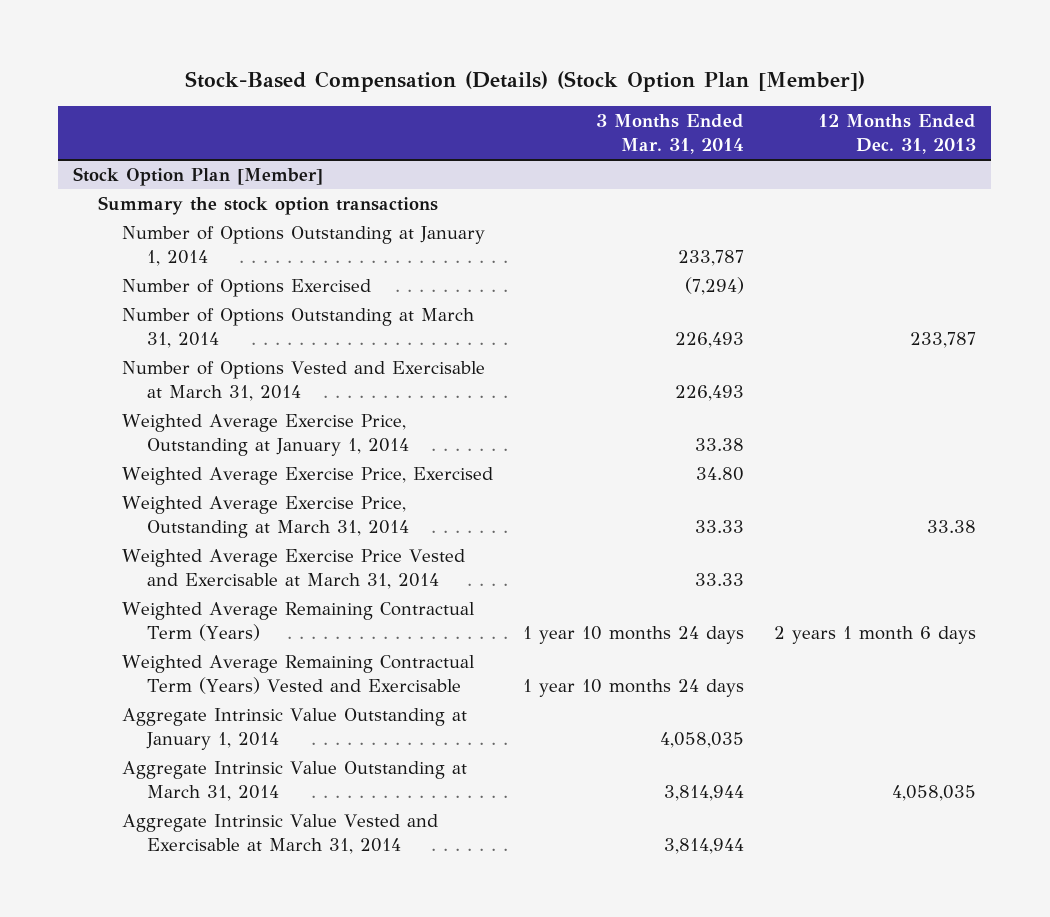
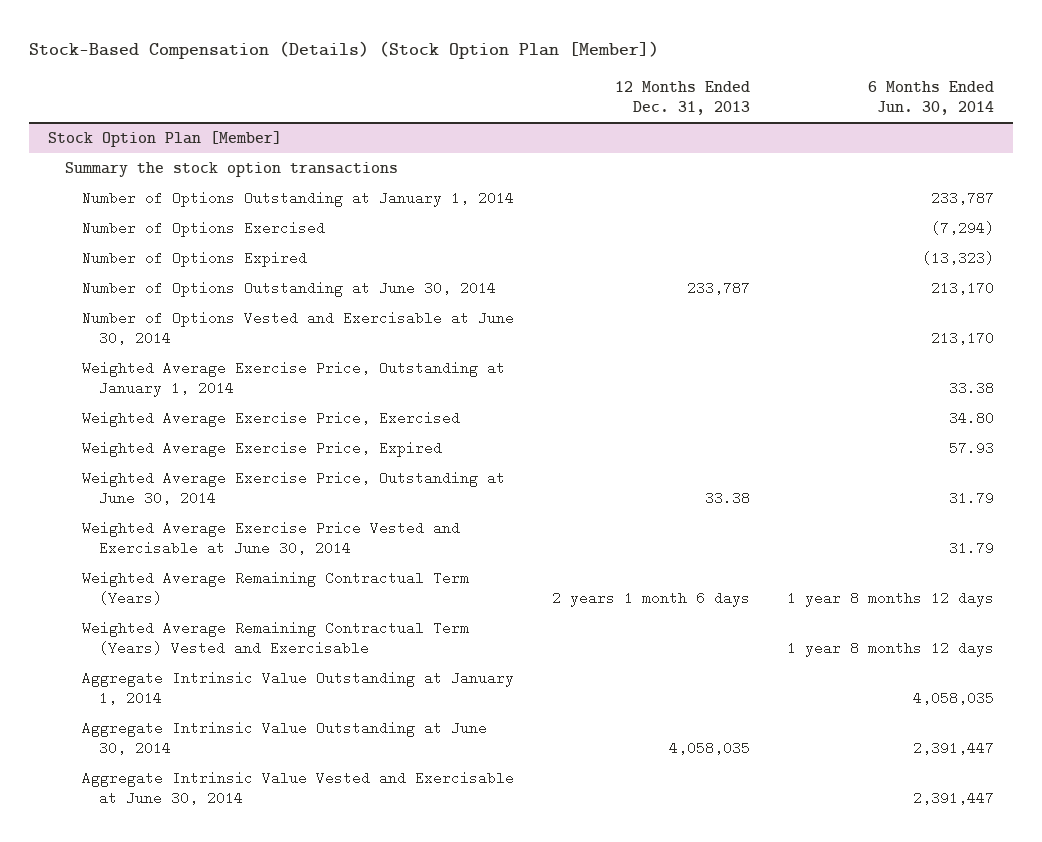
- | 3 Months Ended Mar. 31, 2014 | 12 Months Ended Dec. 31, 2013
+ | 12 Months Ended Dec. 31, 2013 | 6 Months Ended Jun. 30, 2014
@ Stock Option Plan [Member]
- Number of Options Outstanding at March 31, 2014 | 226,493 | 233,787
- Number of Options Vested and Exercisable at March 31, 2014 | 226,493 |
+ Number of Options Expired | | (13,323)
+ Number of Options Outstanding at June 30, 2014 | 233,787 | 213,170
+ Number of Options Vested and Exercisable at June 30, 2014 | | 213,170
- Weighted Average Exercise Price, Outstanding at March 31, 2014 | 33.33 | 33.38
- Weighted Average Exercise Price Vested and Exercisable at March 31, 2014 | 33.33 |
+ Weighted Average Exercise Price, Expired | | 57.93
+ Weighted Average Exercise Price, Outstanding at June 30, 2014 | 33.38 | 31.79
+ Weighted Average Exercise Price Vested and Exercisable at June 30, 2014 | | 31.79
- Aggregate Intrinsic Value Outstanding at March 31, 2014 | 3,814,944 | 4,058,035
- Aggregate Intrinsic Value Vested and Exercisable at March 31, 2014 | 3,814,944 |
+ Aggregate Intrinsic Value Outstanding at June 30, 2014 | 4,058,035 | 2,391,447
+ Aggregate Intrinsic Value Vested and Exercisable at June 30, 2014 | | 2,391,447

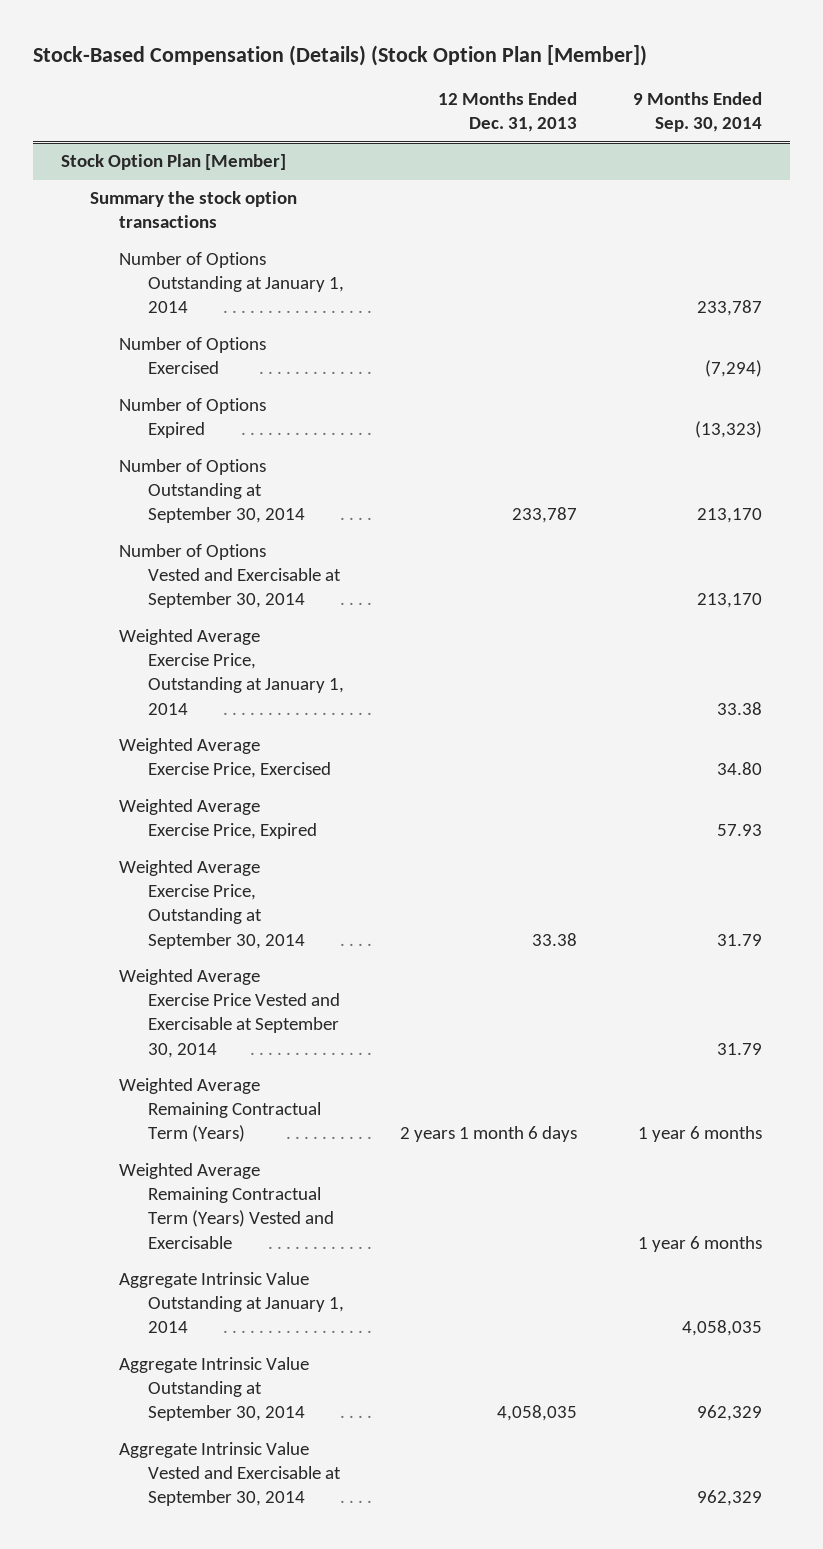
- | 12 Months Ended Dec. 31, 2013 | 6 Months Ended Jun. 30, 2014
+ | 12 Months Ended Dec. 31, 2013 | 9 Months Ended Sep. 30, 2014
@ Stock Option Plan [Member]
- Number of Options Outstanding at June 30, 2014 | 233,787 | 213,170
- Number of Options Vested and Exercisable at June 30, 2014 | | 213,170
+ Number of Options Outstanding at September 30, 2014 | 233,787 | 213,170
+ Number of Options Vested and Exercisable at September 30, 2014 | | 213,170
- Weighted Average Exercise Price, Outstanding at June 30, 2014 | 33.38 | 31.79
- Weighted Average Exercise Price Vested and Exercisable at June 30, 2014 | | 31.79
+ Weighted Average Exercise Price, Outstanding at September 30, 2014 | 33.38 | 31.79
+ Weighted Average Exercise Price Vested and Exercisable at September 30, 2014 | | 31.79
- Aggregate Intrinsic Value Outstanding at June 30, 2014 | 4,058,035 | 2,391,447
- Aggregate Intrinsic Value Vested and Exercisable at June 30, 2014 | | 2,391,447
+ Aggregate Intrinsic Value Outstanding at September 30, 2014 | 4,058,035 | 962,329
+ Aggregate Intrinsic Value Vested and Exercisable at September 30, 2014 | | 962,329

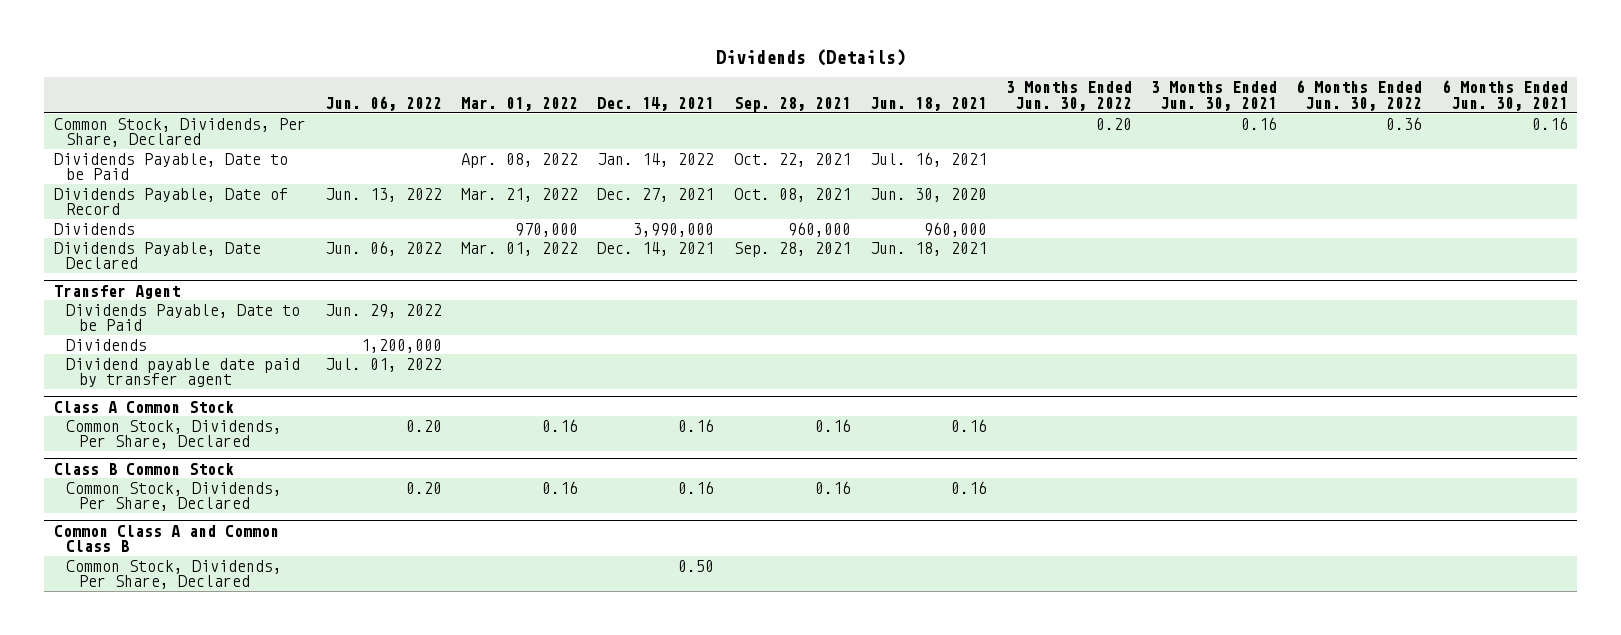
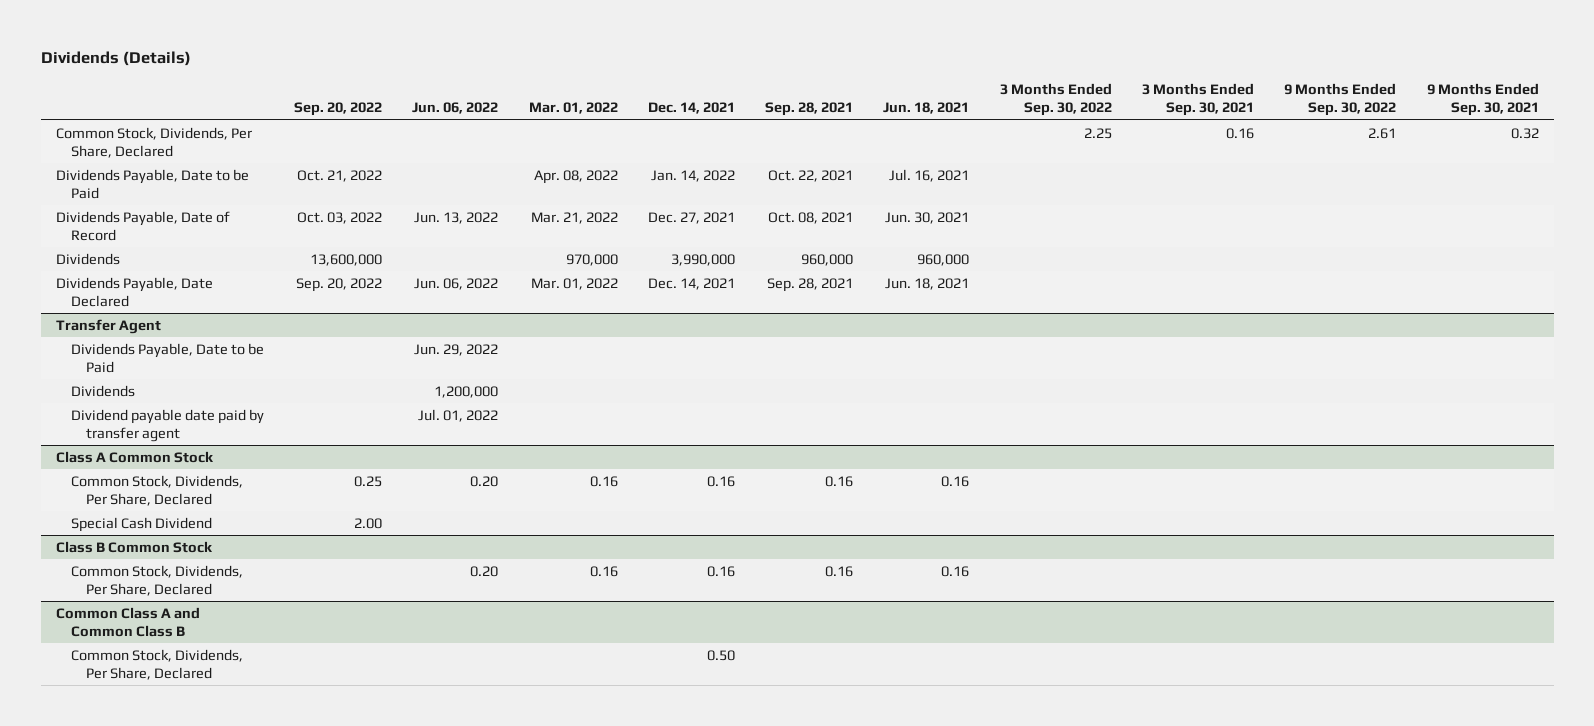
- | Jun. 06, 2022 | Mar. 01, 2022 | Dec. 14, 2021 | Sep. 28, 2021 | Jun. 18, 2021 | 3 Months Ended Jun. 30, 2022 | 3 Months Ended Jun. 30, 2021 | 6 Months Ended Jun. 30, 2022 | 6 Months Ended Jun. 30, 2021
+ | Sep. 20, 2022 | Jun. 06, 2022 | Mar. 01, 2022 | Dec. 14, 2021 | Sep. 28, 2021 | Jun. 18, 2021 | 3 Months Ended Sep. 30, 2022 | 3 Months Ended Sep. 30, 2021 | 9 Months Ended Sep. 30, 2022 | 9 Months Ended Sep. 30, 2021
- Dividends Payable, Date of Record | Jun. 13, 2022 | Mar. 21, 2022 | Dec. 27, 2021 | Oct. 08, 2021 | Jun. 30, 2020 | | | |
+ Dividends Payable, Date of Record | Oct. 03, 2022 | Jun. 13, 2022 | Mar. 21, 2022 | Dec. 27, 2021 | Oct. 08, 2021 | Jun. 30, 2021 | | | |
@ Class A Common Stock
+ Special Cash Dividend | 2.00 | | | | | | | | |

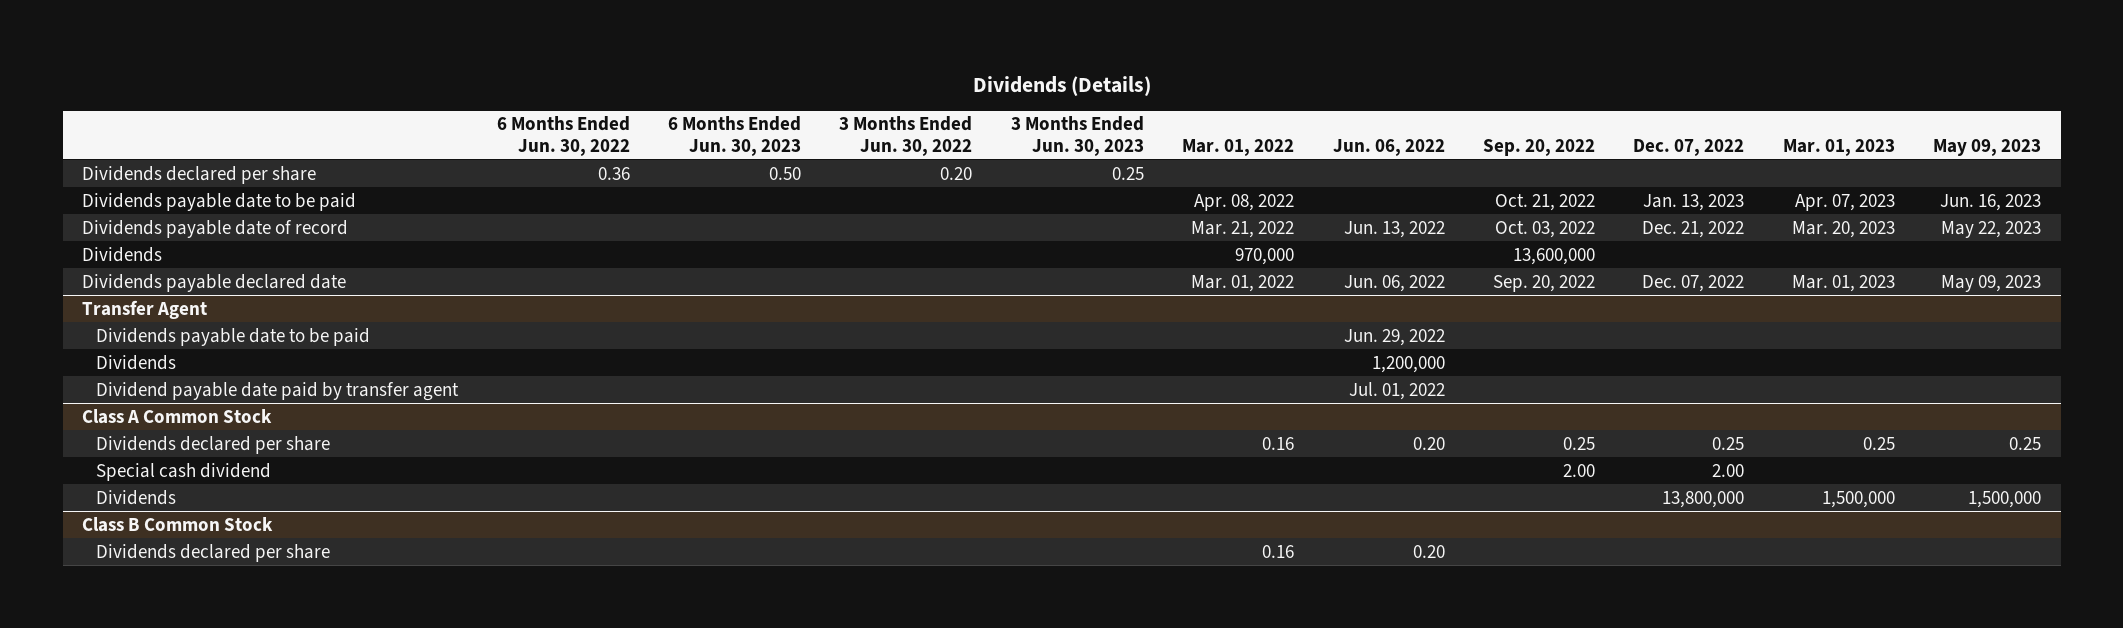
- | Sep. 20, 2022 | Jun. 06, 2022 | Mar. 01, 2022 | Dec. 14, 2021 | Sep. 28, 2021 | Jun. 18, 2021 | 3 Months Ended Sep. 30, 2022 | 3 Months Ended Sep. 30, 2021 | 9 Months Ended Sep. 30, 2022 | 9 Months Ended Sep. 30, 2021
+ | 6 Months Ended Jun. 30, 2022 | 6 Months Ended Jun. 30, 2023 | 3 Months Ended Jun. 30, 2022 | 3 Months Ended Jun. 30, 2023 | Mar. 01, 2022 | Jun. 06, 2022 | Sep. 20, 2022 | Dec. 07, 2022 | Mar. 01, 2023 | May 09, 2023
- Common Stock, Dividends, Per Share, Declared | | | | | | | 2.25 | 0.16 | 2.61 | 0.32
- Dividends Payable, Date to be Paid | Oct. 21, 2022 | | Apr. 08, 2022 | Jan. 14, 2022 | Oct. 22, 2021 | Jul. 16, 2021 | | | |
- Dividends Payable, Date of Record | Oct. 03, 2022 | Jun. 13, 2022 | Mar. 21, 2022 | Dec. 27, 2021 | Oct. 08, 2021 | Jun. 30, 2021 | | | |
+ Dividends declared per share | 0.36 | 0.50 | 0.20 | 0.25 | | | | | |
+ Dividends payable date to be paid | | | | | Apr. 08, 2022 | | Oct. 21, 2022 | Jan. 13, 2023 | Apr. 07, 2023 | Jun. 16, 2023
+ Dividends payable date of record | | | | | Mar. 21, 2022 | Jun. 13, 2022 | Oct. 03, 2022 | Dec. 21, 2022 | Mar. 20, 2023 | May 22, 2023
- Dividends Payable, Date Declared | Sep. 20, 2022 | Jun. 06, 2022 | Mar. 01, 2022 | Dec. 14, 2021 | Sep. 28, 2021 | Jun. 18, 2021 | | | |
+ Dividends payable declared date | | | | | Mar. 01, 2022 | Jun. 06, 2022 | Sep. 20, 2022 | Dec. 07, 2022 | Mar. 01, 2023 | May 09, 2023
@ Transfer Agent
- Dividends Payable, Date to be Paid | | Jun. 29, 2022 | | | | | | | |
+ Dividends payable date to be paid | | | | | | Jun. 29, 2022 | | | |
@ Class A Common Stock
- Common Stock, Dividends, Per Share, Declared | 0.25 | 0.20 | 0.16 | 0.16 | 0.16 | 0.16 | | | |
- Special Cash Dividend | 2.00 | | | | | | | | |
+ Dividends declared per share | | | | | 0.16 | 0.20 | 0.25 | 0.25 | 0.25 | 0.25
+ Special cash dividend | | | | | | | 2.00 | 2.00 | |
+ Dividends | | | | | | | | 13,800,000 | 1,500,000 | 1,500,000
@ Class B Common Stock
- Common Stock, Dividends, Per Share, Declared | | 0.20 | 0.16 | 0.16 | 0.16 | 0.16 | | | |
- Common Class A and Common Class B
- Common Stock, Dividends, Per Share, Declared | | | | 0.50 | | | | | |
@ Class B Common Stock
+ Dividends declared per share | | | | | 0.16 | 0.20 | | | |

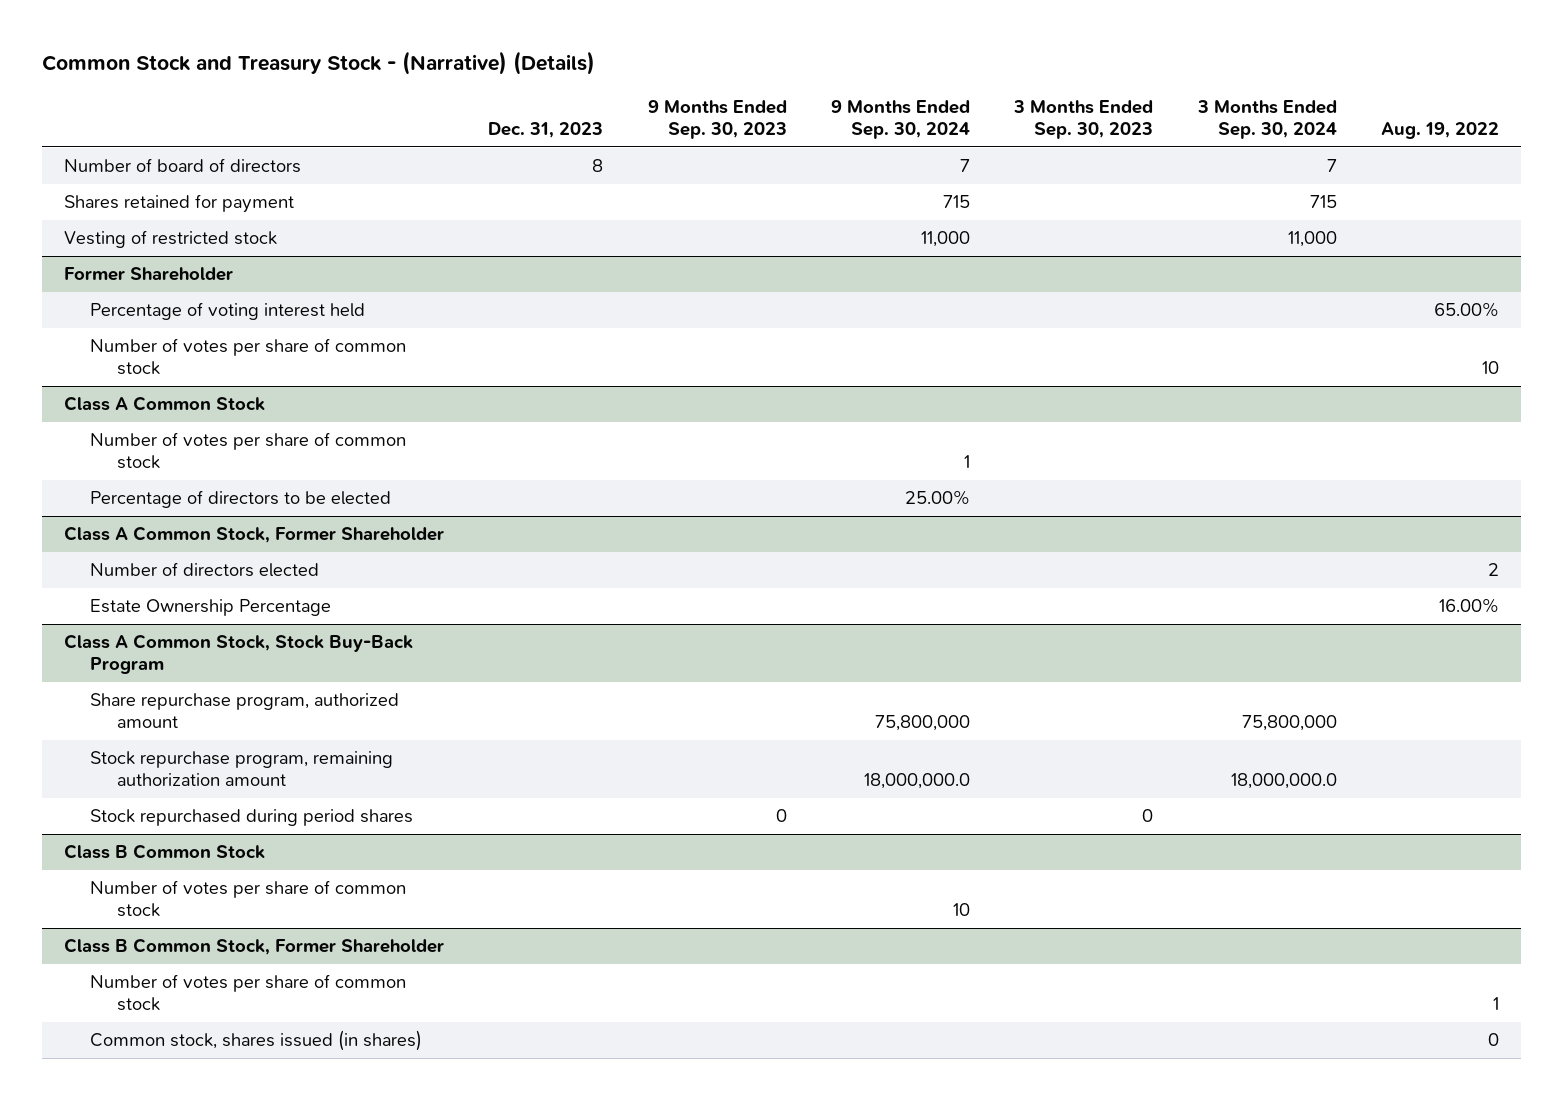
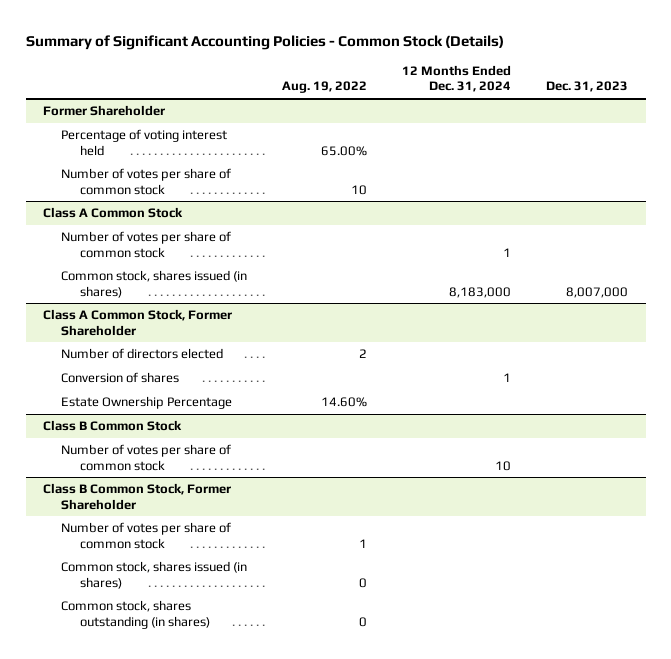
- Common Stock and Treasury Stock - (Narrative) (Details)
+ Summary of Significant Accounting Policies - Common Stock (Details)
- | Dec. 31, 2023 | 9 Months Ended Sep. 30, 2023 | 9 Months Ended Sep. 30, 2024 | 3 Months Ended Sep. 30, 2023 | 3 Months Ended Sep. 30, 2024 | Aug. 19, 2022
+ | Aug. 19, 2022 | 12 Months Ended Dec. 31, 2024 | Dec. 31, 2023
- Number of board of directors | 8 | | 7 | | 7 |
- Shares retained for payment | | | 715 | | 715 |
- Vesting of restricted stock | | | 11,000 | | 11,000 |
@ Class A Common Stock
- Percentage of directors to be elected | | | 25.00% | | |
+ Common stock, shares issued (in shares) | | 8,183,000 | 8,007,000
@ Class A Common Stock, Former Shareholder
- Estate Ownership Percentage | | | | | | 16.00%
- Class A Common Stock, Stock Buy-Back Program
- Share repurchase program, authorized amount | | | 75,800,000 | | 75,800,000 |
- Stock repurchase program, remaining authorization amount | | | 18,000,000.0 | | 18,000,000.0 |
- Stock repurchased during period shares | | 0 | | 0 | |
@ Class A Common Stock, Former Shareholder
+ Conversion of shares | | 1 |
+ Estate Ownership Percentage | 14.60% | |
@ Class B Common Stock, Former Shareholder
+ Common stock, shares outstanding (in shares) | 0 | |

